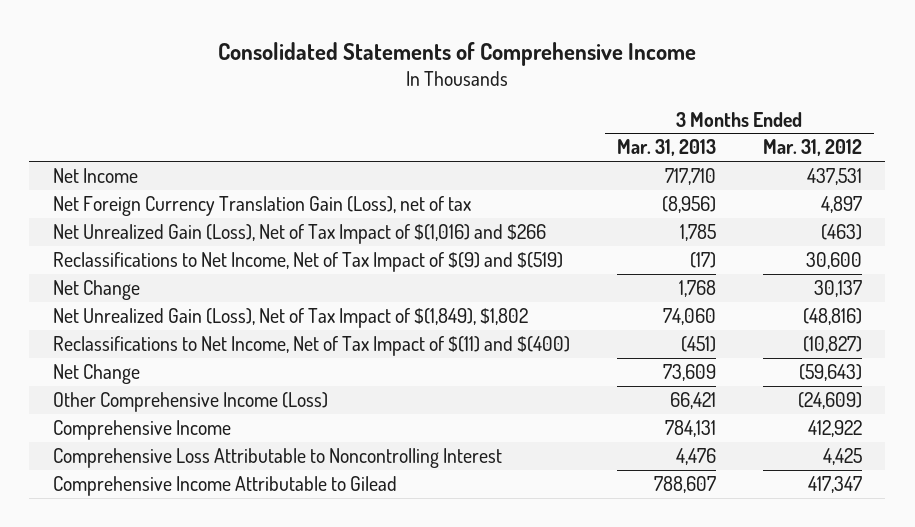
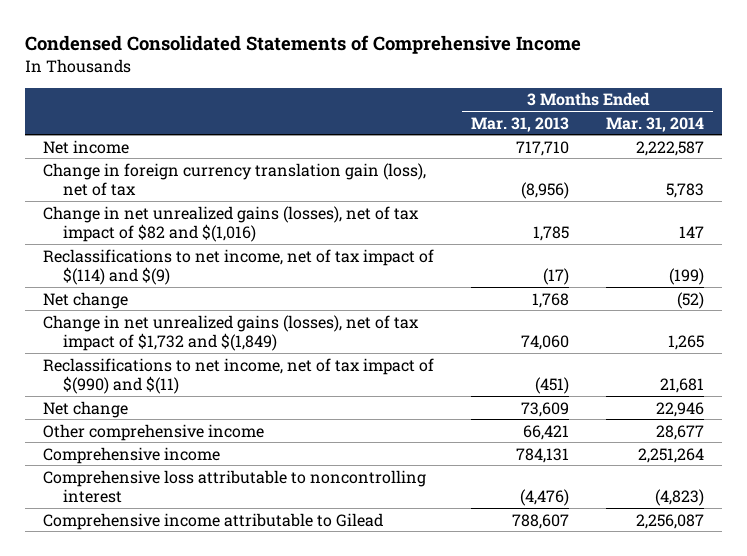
- Consolidated Statements of Comprehensive Income
+ Condensed Consolidated Statements of Comprehensive Income
- | 3 Months Ended Mar. 31, 2013 | 3 Months Ended Mar. 31, 2012
+ | 3 Months Ended Mar. 31, 2013 | 3 Months Ended Mar. 31, 2014
- Net Income | 717,710 | 437,531
- Net Foreign Currency Translation Gain (Loss), net of tax | (8,956) | 4,897
- Net Unrealized Gain (Loss), Net of Tax Impact of $(1,016) and $266 | 1,785 | (463)
- Reclassifications to Net Income, Net of Tax Impact of $(9) and $(519) | (17) | 30,600
- Net Change | 1,768 | 30,137
- Net Unrealized Gain (Loss), Net of Tax Impact of $(1,849), $1,802 | 74,060 | (48,816)
- Reclassifications to Net Income, Net of Tax Impact of $(11) and $(400) | (451) | (10,827)
- Net Change | 73,609 | (59,643)
- Other Comprehensive Income (Loss) | 66,421 | (24,609)
- Comprehensive Income | 784,131 | 412,922
- Comprehensive Loss Attributable to Noncontrolling Interest | 4,476 | 4,425
- Comprehensive Income Attributable to Gilead | 788,607 | 417,347
+ Net income | 717,710 | 2,222,587
+ Change in foreign currency translation gain (loss), net of tax | (8,956) | 5,783
+ Change in net unrealized gains (losses), net of tax impact of $82 and $(1,016) | 1,785 | 147
+ Reclassifications to net income, net of tax impact of $(114) and $(9) | (17) | (199)
+ Net change | 1,768 | (52)
+ Change in net unrealized gains (losses), net of tax impact of $1,732 and $(1,849) | 74,060 | 1,265
+ Reclassifications to net income, net of tax impact of $(990) and $(11) | (451) | 21,681
+ Net change | 73,609 | 22,946
+ Other comprehensive income | 66,421 | 28,677
+ Comprehensive income | 784,131 | 2,251,264
+ Comprehensive loss attributable to noncontrolling interest | (4,476) | (4,823)
+ Comprehensive income attributable to Gilead | 788,607 | 2,256,087

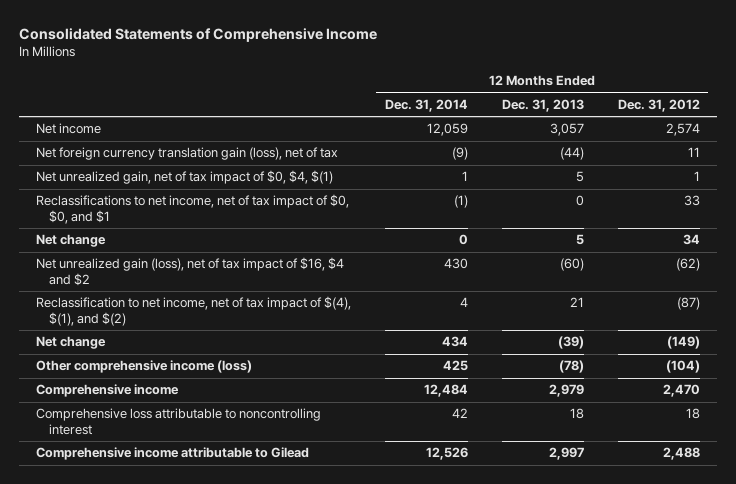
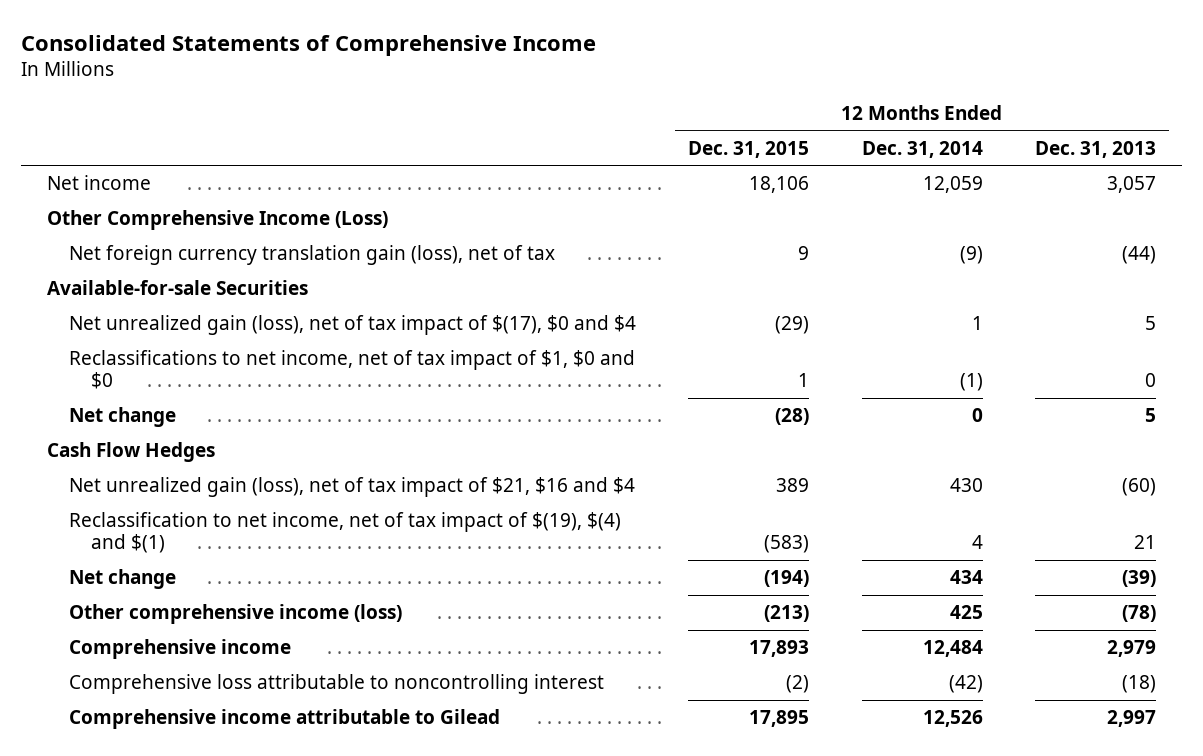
- | 12 Months Ended Dec. 31, 2014 | 12 Months Ended Dec. 31, 2013 | 12 Months Ended Dec. 31, 2012
+ | 12 Months Ended Dec. 31, 2015 | 12 Months Ended Dec. 31, 2014 | 12 Months Ended Dec. 31, 2013
+ Other Comprehensive Income (Loss)
- Net unrealized gain, net of tax impact of $0, $4, $(1) | 1 | 5 | 1
- Reclassifications to net income, net of tax impact of $0, $0, and $1 | (1) | 0 | 33
+ Available-for-sale Securities
+ Net unrealized gain (loss), net of tax impact of $(17), $0 and $4 | (29) | 1 | 5
+ Reclassifications to net income, net of tax impact of $1, $0 and $0 | 1 | (1) | 0
- Net unrealized gain (loss), net of tax impact of $16, $4 and $2 | 430 | (60) | (62)
- Reclassification to net income, net of tax impact of $(4), $(1), and $(2) | 4 | 21 | (87)
+ Cash Flow Hedges
+ Net unrealized gain (loss), net of tax impact of $21, $16 and $4 | 389 | 430 | (60)
+ Reclassification to net income, net of tax impact of $(19), $(4) and $(1) | (583) | 4 | 21
- Comprehensive loss attributable to noncontrolling interest | 42 | 18 | 18
+ Comprehensive loss attributable to noncontrolling interest | (2) | (42) | (18)

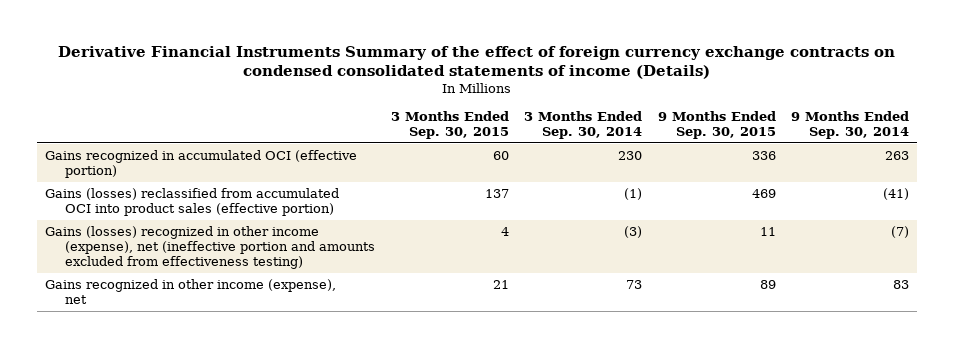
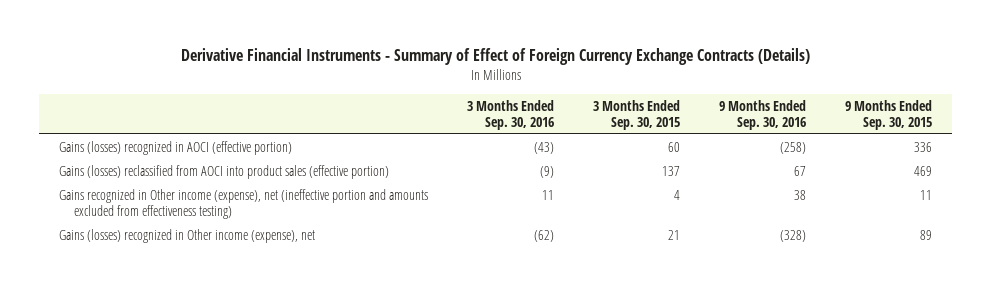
- Derivative Financial Instruments Summary of the effect of foreign currency exchange contracts on condensed consolidated statements of income (Details)
+ Derivative Financial Instruments - Summary of Effect of Foreign Currency Exchange Contracts (Details)
- | 3 Months Ended Sep. 30, 2015 | 3 Months Ended Sep. 30, 2014 | 9 Months Ended Sep. 30, 2015 | 9 Months Ended Sep. 30, 2014
+ | 3 Months Ended Sep. 30, 2016 | 3 Months Ended Sep. 30, 2015 | 9 Months Ended Sep. 30, 2016 | 9 Months Ended Sep. 30, 2015
- Gains recognized in accumulated OCI (effective portion) | 60 | 230 | 336 | 263
- Gains (losses) reclassified from accumulated OCI into product sales (effective portion) | 137 | (1) | 469 | (41)
- Gains (losses) recognized in other income (expense), net (ineffective portion and amounts excluded from effectiveness testing) | 4 | (3) | 11 | (7)
- Gains recognized in other income (expense), net | 21 | 73 | 89 | 83
+ Gains (losses) recognized in AOCI (effective portion) | (43) | 60 | (258) | 336
+ Gains (losses) reclassified from AOCI into product sales (effective portion) | (9) | 137 | 67 | 469
+ Gains recognized in Other income (expense), net (ineffective portion and amounts excluded from effectiveness testing) | 11 | 4 | 38 | 11
+ Gains (losses) recognized in Other income (expense), net | (62) | 21 | (328) | 89

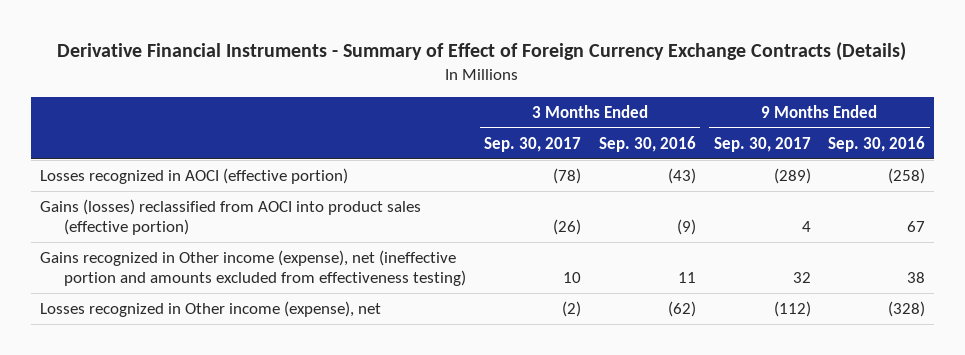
- | 3 Months Ended Sep. 30, 2016 | 3 Months Ended Sep. 30, 2015 | 9 Months Ended Sep. 30, 2016 | 9 Months Ended Sep. 30, 2015
+ | 3 Months Ended Sep. 30, 2017 | 3 Months Ended Sep. 30, 2016 | 9 Months Ended Sep. 30, 2017 | 9 Months Ended Sep. 30, 2016
- Gains (losses) recognized in AOCI (effective portion) | (43) | 60 | (258) | 336
+ Losses recognized in AOCI (effective portion) | (78) | (43) | (289) | (258)
- Gains (losses) recognized in Other income (expense), net | (62) | 21 | (328) | 89
+ Losses recognized in Other income (expense), net | (2) | (62) | (112) | (328)

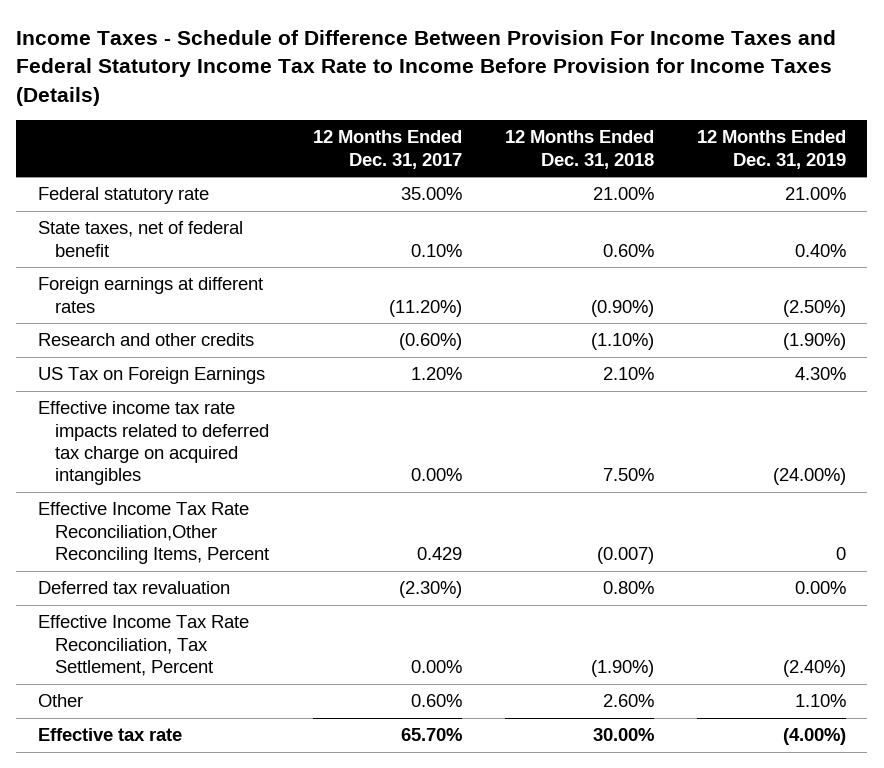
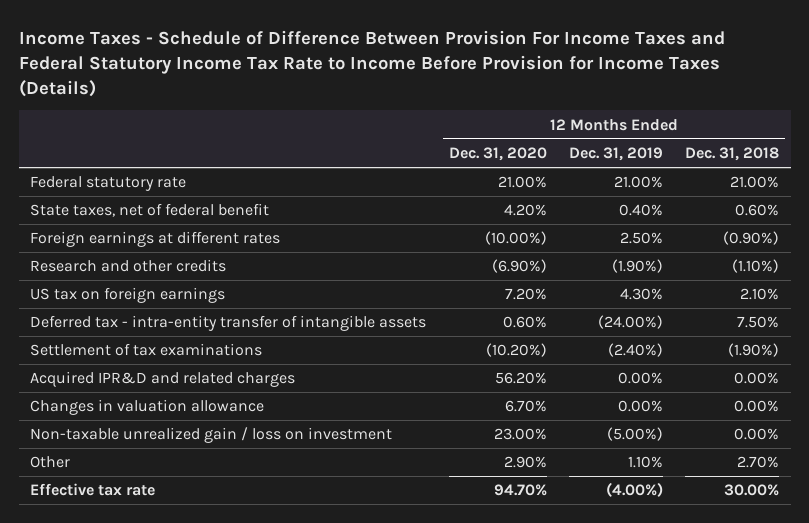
- | 12 Months Ended Dec. 31, 2017 | 12 Months Ended Dec. 31, 2018 | 12 Months Ended Dec. 31, 2019
+ | 12 Months Ended Dec. 31, 2020 | 12 Months Ended Dec. 31, 2019 | 12 Months Ended Dec. 31, 2018
- Foreign earnings at different rates | (11.20%) | (0.90%) | (2.50%)
+ Foreign earnings at different rates | (10.00%) | 2.50% | (0.90%)
- US Tax on Foreign Earnings | 1.20% | 2.10% | 4.30%
- Effective income tax rate impacts related to deferred tax charge on acquired intangibles | 0.00% | 7.50% | (24.00%)
- Effective Income Tax Rate Reconciliation,Other Reconciling Items, Percent | 0.429 | (0.007) | 0
- Deferred tax revaluation | (2.30%) | 0.80% | 0.00%
- Effective Income Tax Rate Reconciliation, Tax Settlement, Percent | 0.00% | (1.90%) | (2.40%)
- Other | 0.60% | 2.60% | 1.10%
+ US tax on foreign earnings | 7.20% | 4.30% | 2.10%
+ Deferred tax - intra-entity transfer of intangible assets | 0.60% | (24.00%) | 7.50%
+ Settlement of tax examinations | (10.20%) | (2.40%) | (1.90%)
+ Acquired IPR&D and related charges | 56.20% | 0.00% | 0.00%
+ Changes in valuation allowance | 6.70% | 0.00% | 0.00%
+ Non-taxable unrealized gain / loss on investment | 23.00% | (5.00%) | 0.00%
+ Other | 2.90% | 1.10% | 2.70%

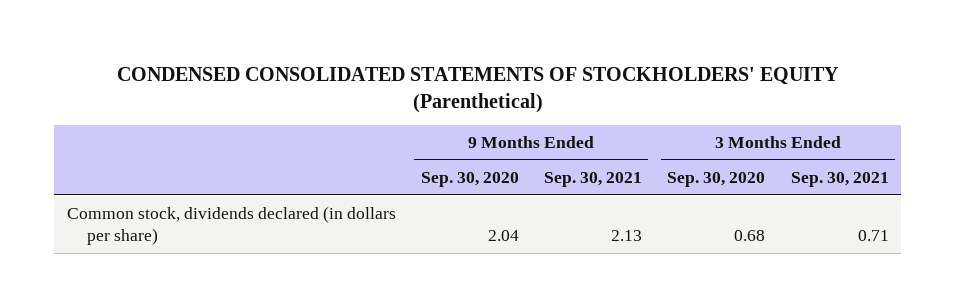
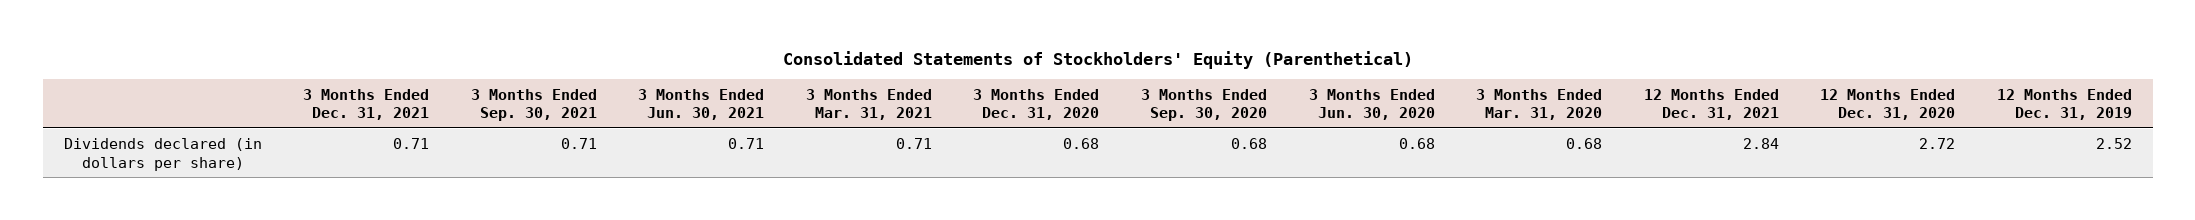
- CONDENSED CONSOLIDATED STATEMENTS OF STOCKHOLDERS' EQUITY (Parenthetical)
+ Consolidated Statements of Stockholders' Equity (Parenthetical)
- | 9 Months Ended Sep. 30, 2020 | 9 Months Ended Sep. 30, 2021 | 3 Months Ended Sep. 30, 2020 | 3 Months Ended Sep. 30, 2021
+ | 3 Months Ended Dec. 31, 2021 | 3 Months Ended Sep. 30, 2021 | 3 Months Ended Jun. 30, 2021 | 3 Months Ended Mar. 31, 2021 | 3 Months Ended Dec. 31, 2020 | 3 Months Ended Sep. 30, 2020 | 3 Months Ended Jun. 30, 2020 | 3 Months Ended Mar. 31, 2020 | 12 Months Ended Dec. 31, 2021 | 12 Months Ended Dec. 31, 2020 | 12 Months Ended Dec. 31, 2019
- Common stock, dividends declared (in dollars per share) | 2.04 | 2.13 | 0.68 | 0.71
+ Dividends declared (in dollars per share) | 0.71 | 0.71 | 0.71 | 0.71 | 0.68 | 0.68 | 0.68 | 0.68 | 2.84 | 2.72 | 2.52

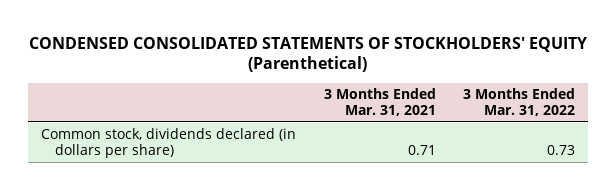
- Consolidated Statements of Stockholders' Equity (Parenthetical)
+ CONDENSED CONSOLIDATED STATEMENTS OF STOCKHOLDERS' EQUITY (Parenthetical)
- | 3 Months Ended Dec. 31, 2021 | 3 Months Ended Sep. 30, 2021 | 3 Months Ended Jun. 30, 2021 | 3 Months Ended Mar. 31, 2021 | 3 Months Ended Dec. 31, 2020 | 3 Months Ended Sep. 30, 2020 | 3 Months Ended Jun. 30, 2020 | 3 Months Ended Mar. 31, 2020 | 12 Months Ended Dec. 31, 2021 | 12 Months Ended Dec. 31, 2020 | 12 Months Ended Dec. 31, 2019
+ | 3 Months Ended Mar. 31, 2021 | 3 Months Ended Mar. 31, 2022
- Dividends declared (in dollars per share) | 0.71 | 0.71 | 0.71 | 0.71 | 0.68 | 0.68 | 0.68 | 0.68 | 2.84 | 2.72 | 2.52
+ Common stock, dividends declared (in dollars per share) | 0.71 | 0.73

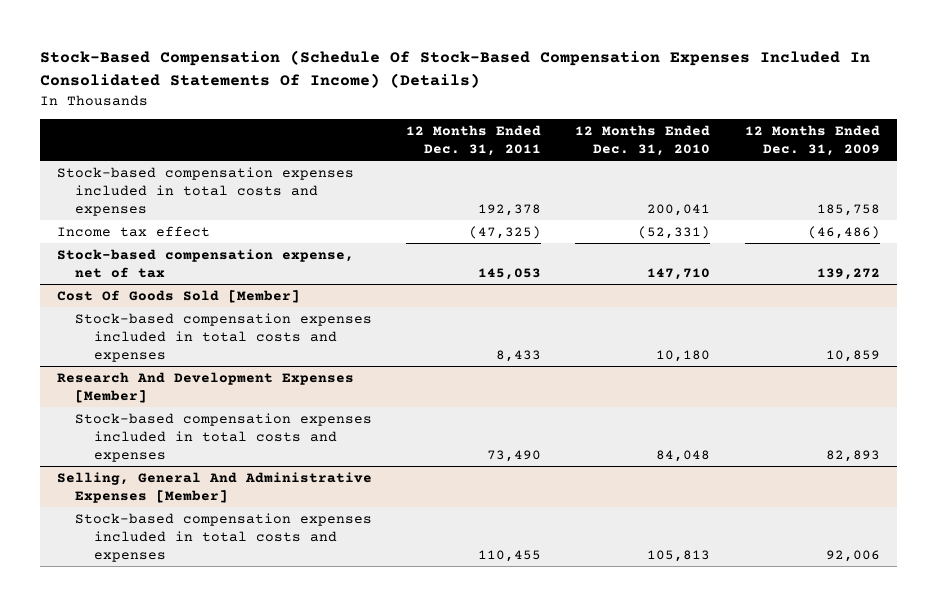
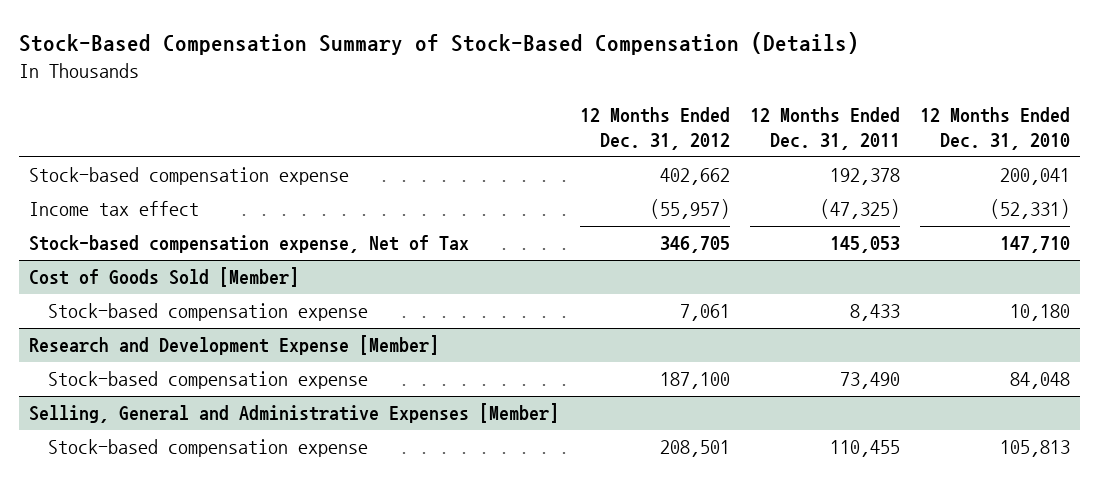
- Stock-Based Compensation (Schedule Of Stock-Based Compensation Expenses Included In Consolidated Statements Of Income) (Details)
+ Stock-Based Compensation Summary of Stock-Based Compensation (Details)
- | 12 Months Ended Dec. 31, 2011 | 12 Months Ended Dec. 31, 2010 | 12 Months Ended Dec. 31, 2009
+ | 12 Months Ended Dec. 31, 2012 | 12 Months Ended Dec. 31, 2011 | 12 Months Ended Dec. 31, 2010
- Stock-based compensation expenses included in total costs and expenses | 192,378 | 200,041 | 185,758
+ Stock-based compensation expense | 402,662 | 192,378 | 200,041
- Stock-based compensation expense, net of tax | 145,053 | 147,710 | 139,272
- Cost Of Goods Sold [Member]
- Stock-based compensation expenses included in total costs and expenses | 8,433 | 10,180 | 10,859
- Research And Development Expenses [Member]
- Stock-based compensation expenses included in total costs and expenses | 73,490 | 84,048 | 82,893
- Selling, General And Administrative Expenses [Member]
- Stock-based compensation expenses included in total costs and expenses | 110,455 | 105,813 | 92,006
+ Stock-based compensation expense, Net of Tax | 346,705 | 145,053 | 147,710
+ Cost of Goods Sold [Member]
+ Stock-based compensation expense | 7,061 | 8,433 | 10,180
+ Research and Development Expense [Member]
+ Stock-based compensation expense | 187,100 | 73,490 | 84,048
+ Selling, General and Administrative Expenses [Member]
+ Stock-based compensation expense | 208,501 | 110,455 | 105,813

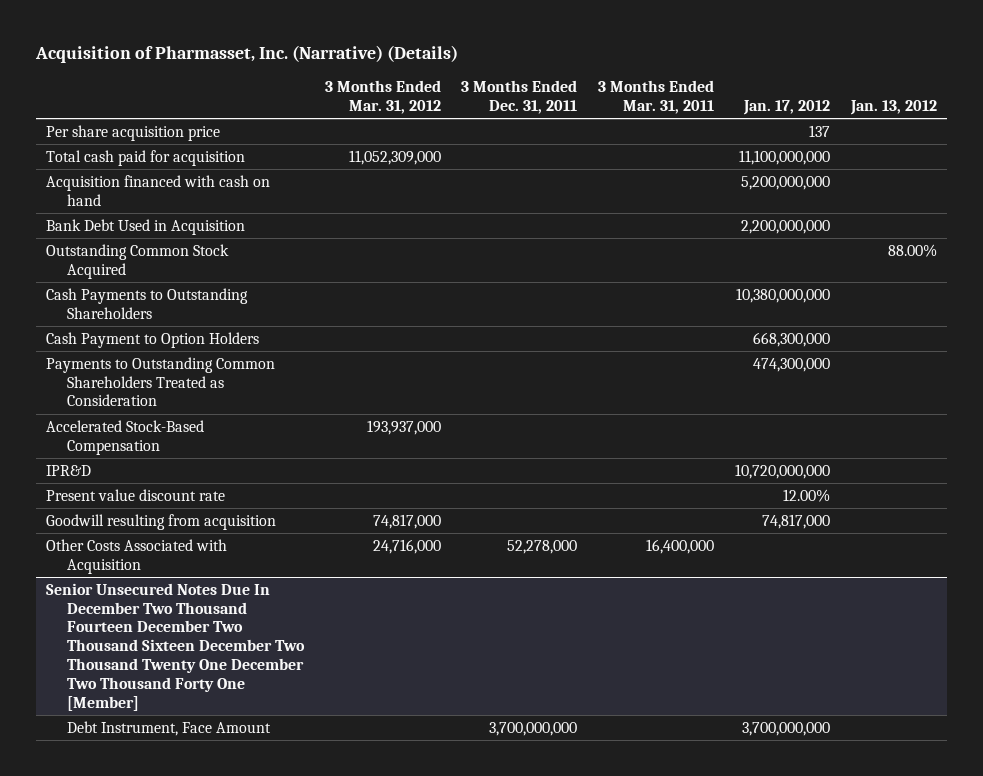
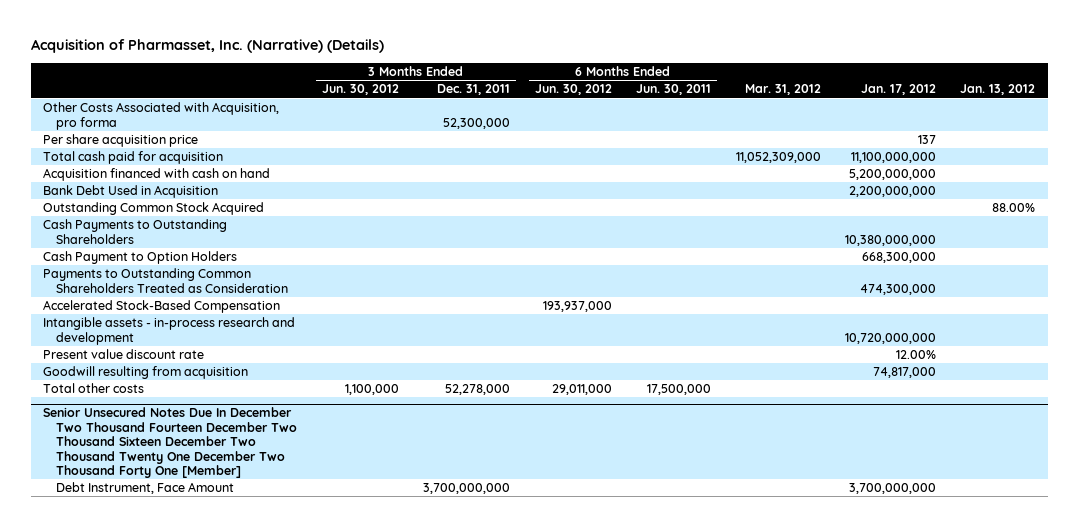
- | 3 Months Ended Mar. 31, 2012 | 3 Months Ended Dec. 31, 2011 | 3 Months Ended Mar. 31, 2011 | Jan. 17, 2012 | Jan. 13, 2012
+ | 3 Months Ended Jun. 30, 2012 | 3 Months Ended Dec. 31, 2011 | 6 Months Ended Jun. 30, 2012 | 6 Months Ended Jun. 30, 2011 | Mar. 31, 2012 | Jan. 17, 2012 | Jan. 13, 2012
+ Other Costs Associated with Acquisition, pro forma | | 52,300,000 | | | | |
- IPR&D | | | | 10,720,000,000 |
+ Intangible assets - in-process research and development | | | | | | 10,720,000,000 |
- Other Costs Associated with Acquisition | 24,716,000 | 52,278,000 | 16,400,000 | |
+ Total other costs | 1,100,000 | 52,278,000 | 29,011,000 | 17,500,000 | | |

